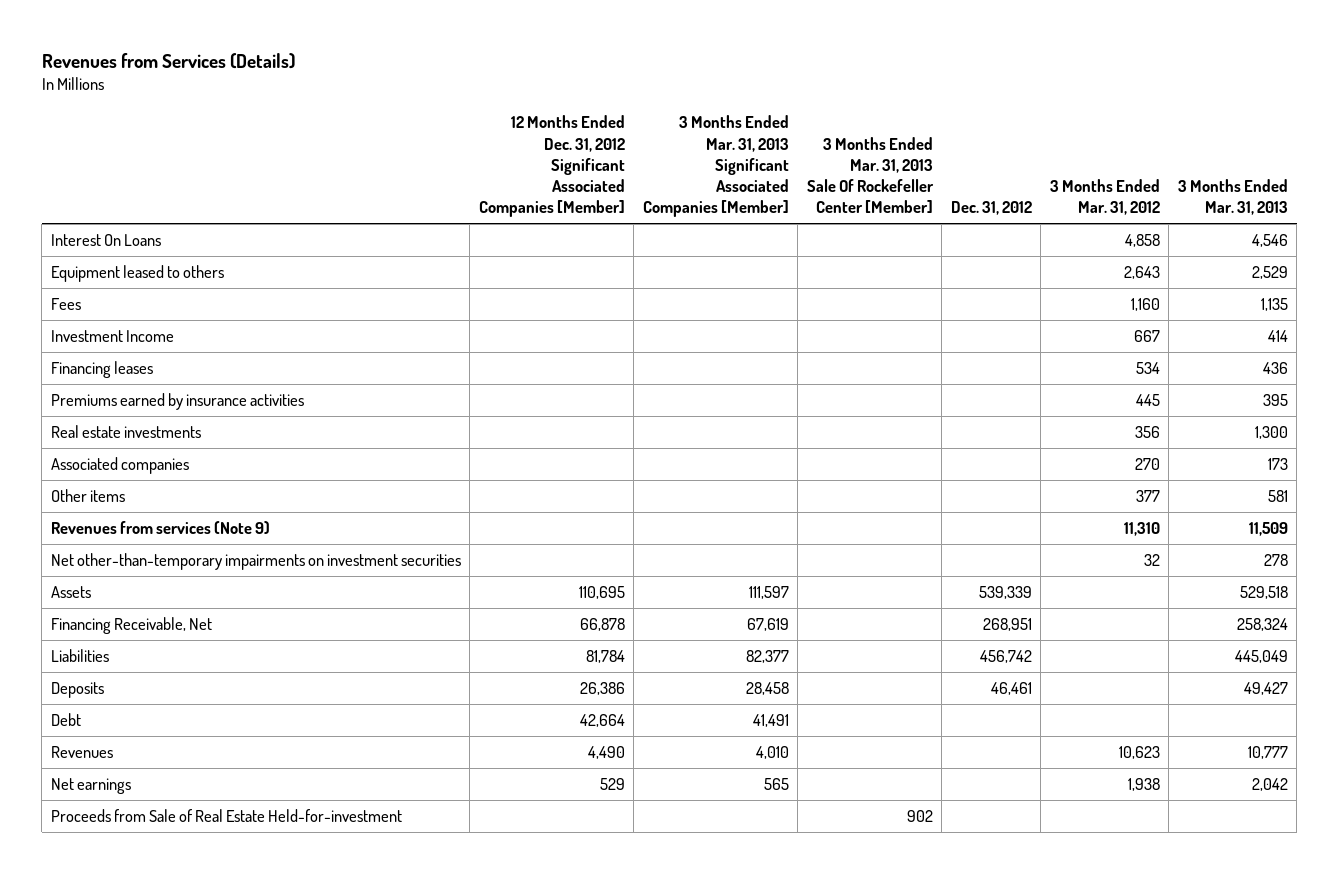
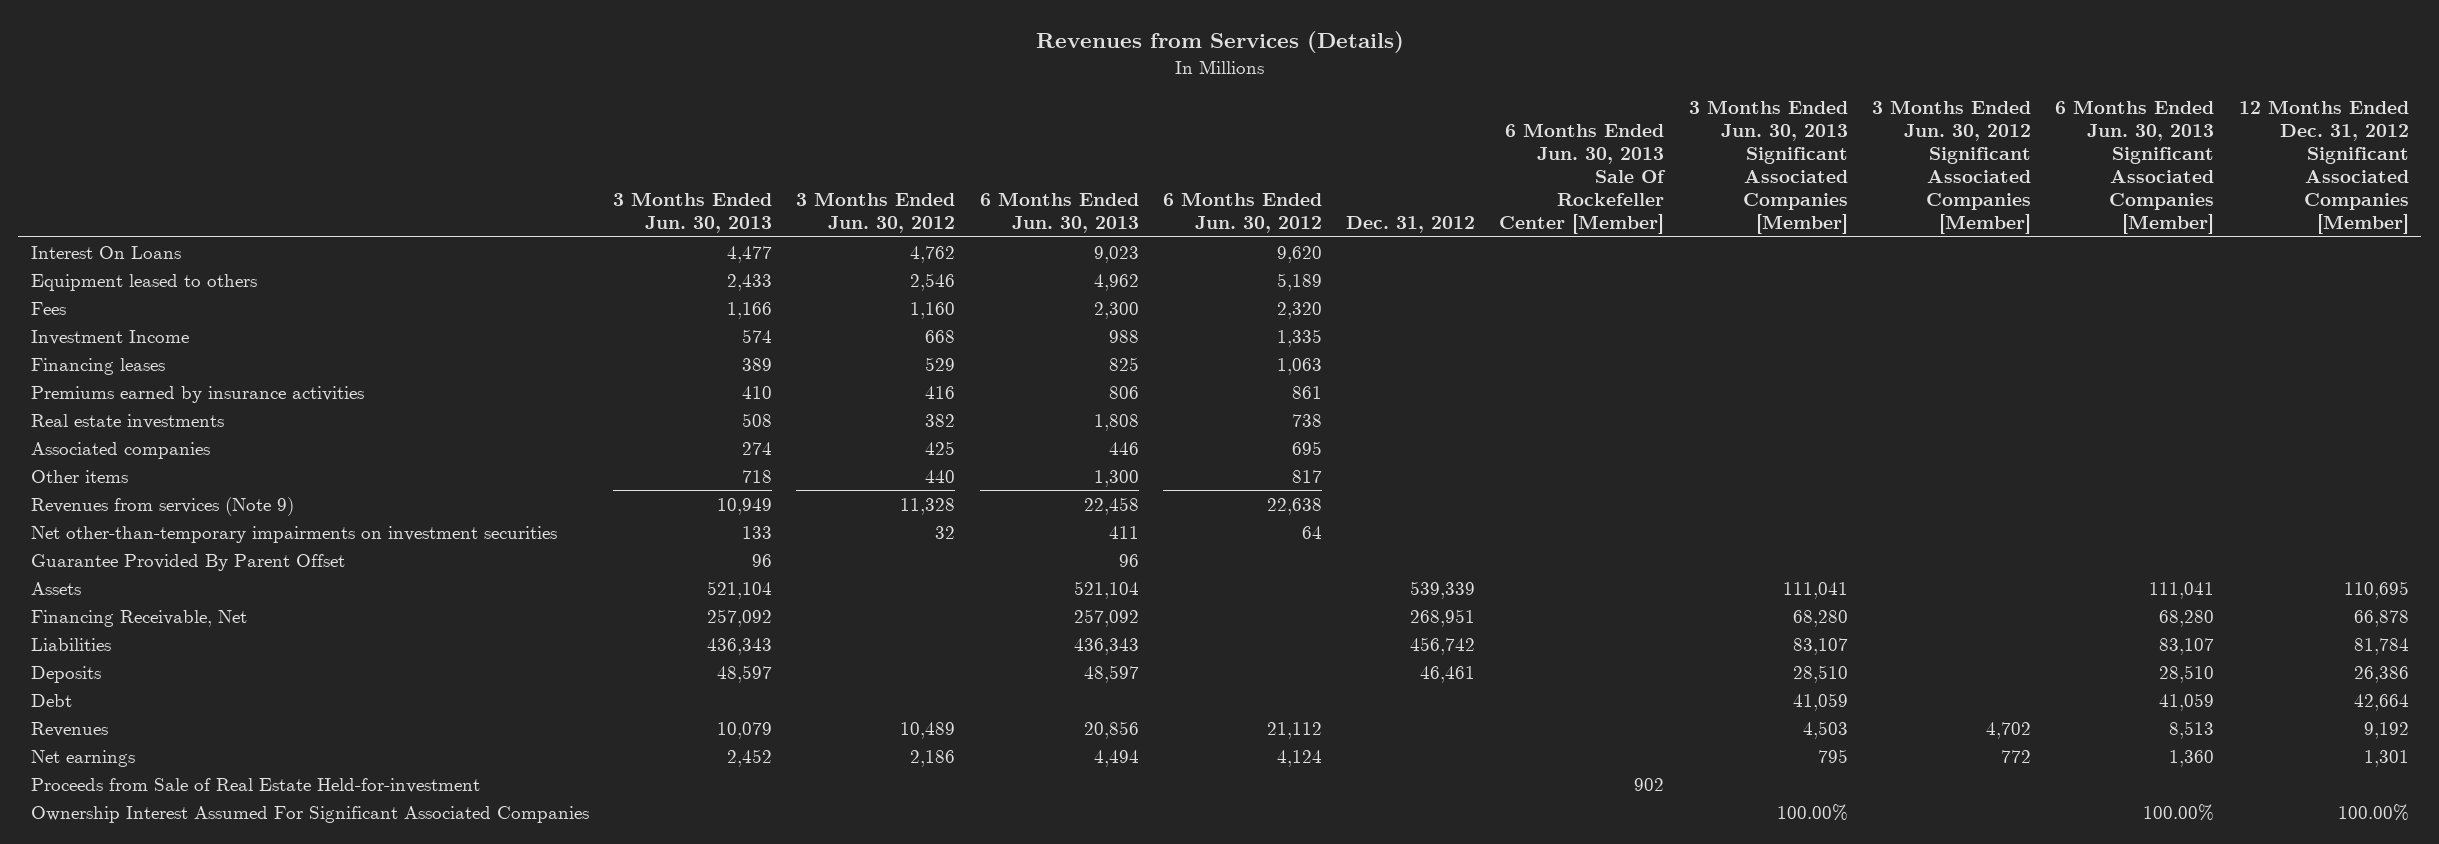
- | 12 Months Ended Dec. 31, 2012 Significant Associated Companies [Member] | 3 Months Ended Mar. 31, 2013 Significant Associated Companies [Member] | 3 Months Ended Mar. 31, 2013 Sale Of Rockefeller Center [Member] | Dec. 31, 2012 | 3 Months Ended Mar. 31, 2012 | 3 Months Ended Mar. 31, 2013
+ | 3 Months Ended Jun. 30, 2013 | 3 Months Ended Jun. 30, 2012 | 6 Months Ended Jun. 30, 2013 | 6 Months Ended Jun. 30, 2012 | Dec. 31, 2012 | 6 Months Ended Jun. 30, 2013 Sale Of Rockefeller Center [Member] | 3 Months Ended Jun. 30, 2013 Significant Associated Companies [Member] | 3 Months Ended Jun. 30, 2012 Significant Associated Companies [Member] | 6 Months Ended Jun. 30, 2013 Significant Associated Companies [Member] | 12 Months Ended Dec. 31, 2012 Significant Associated Companies [Member]
+ Guarantee Provided By Parent Offset | 96 | | 96 | | | | | | |
- Revenues | 4,490 | 4,010 | | | 10,623 | 10,777
- Net earnings | 529 | 565 | | | 1,938 | 2,042
+ Revenues | 10,079 | 10,489 | 20,856 | 21,112 | | | 4,503 | 4,702 | 8,513 | 9,192
+ Net earnings | 2,452 | 2,186 | 4,494 | 4,124 | | | 795 | 772 | 1,360 | 1,301
+ Ownership Interest Assumed For Significant Associated Companies | | | | | | | 100.00% | | 100.00% | 100.00%

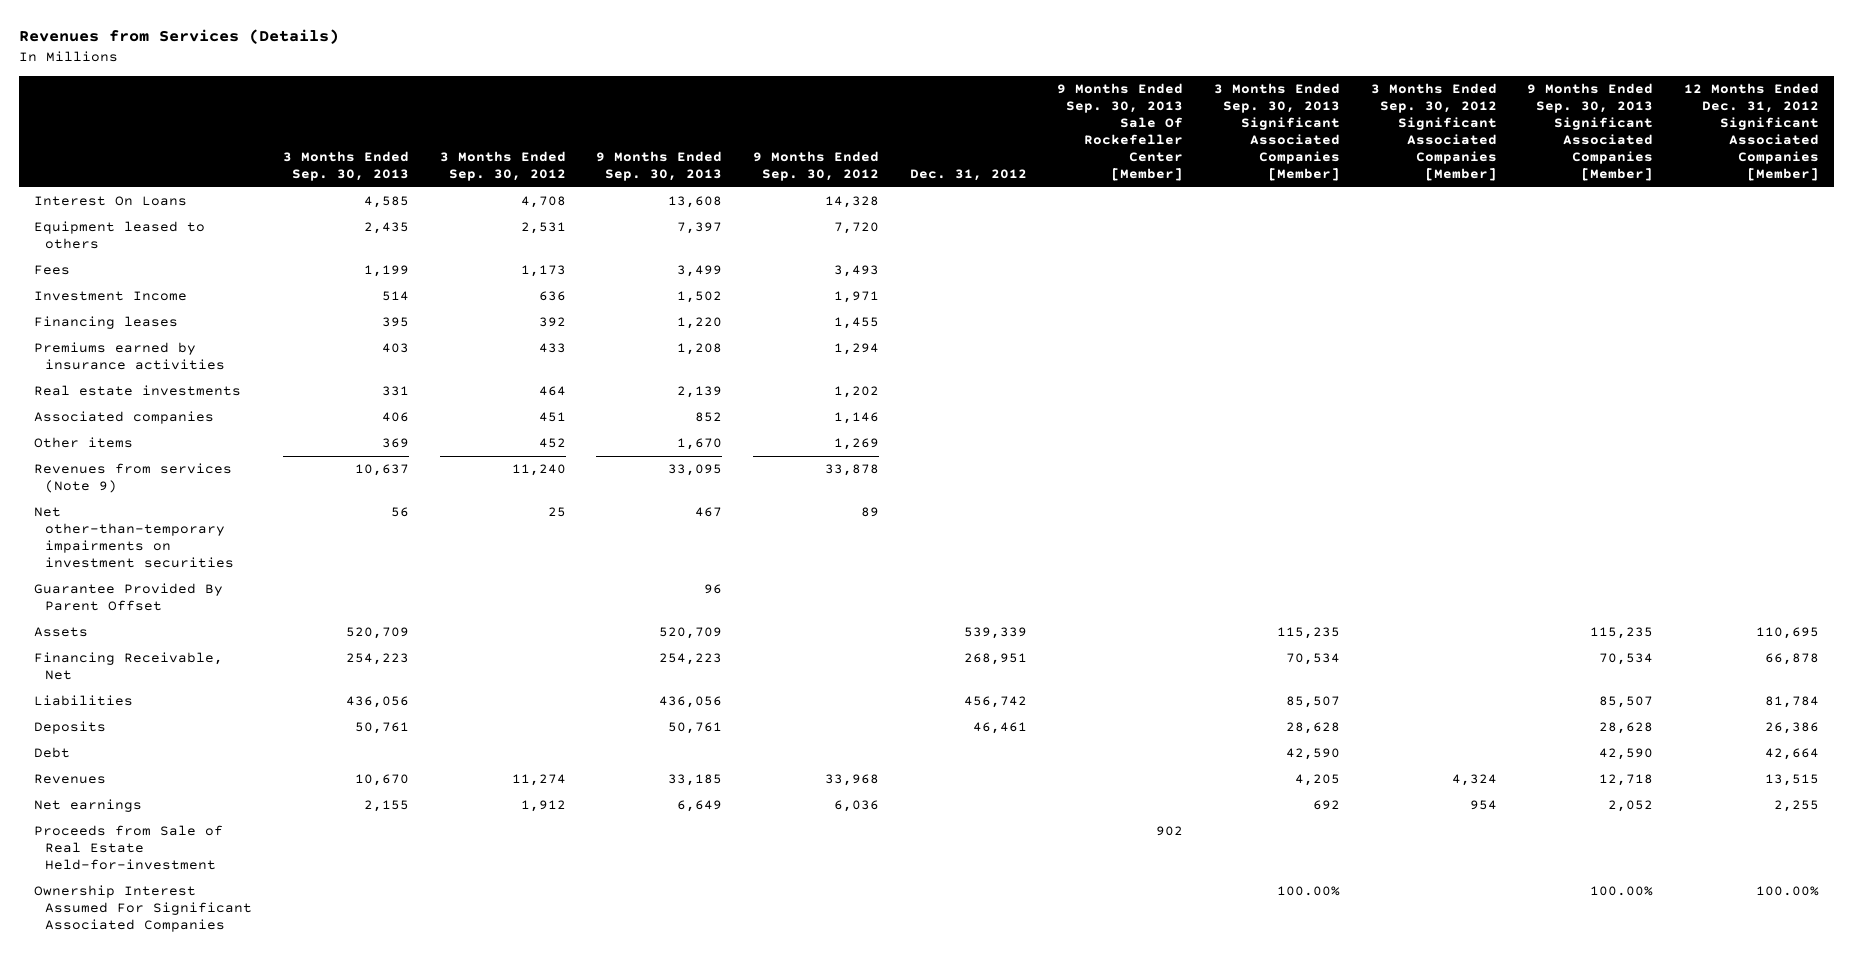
- | 3 Months Ended Jun. 30, 2013 | 3 Months Ended Jun. 30, 2012 | 6 Months Ended Jun. 30, 2013 | 6 Months Ended Jun. 30, 2012 | Dec. 31, 2012 | 6 Months Ended Jun. 30, 2013 Sale Of Rockefeller Center [Member] | 3 Months Ended Jun. 30, 2013 Significant Associated Companies [Member] | 3 Months Ended Jun. 30, 2012 Significant Associated Companies [Member] | 6 Months Ended Jun. 30, 2013 Significant Associated Companies [Member] | 12 Months Ended Dec. 31, 2012 Significant Associated Companies [Member]
+ | 3 Months Ended Sep. 30, 2013 | 3 Months Ended Sep. 30, 2012 | 9 Months Ended Sep. 30, 2013 | 9 Months Ended Sep. 30, 2012 | Dec. 31, 2012 | 9 Months Ended Sep. 30, 2013 Sale Of Rockefeller Center [Member] | 3 Months Ended Sep. 30, 2013 Significant Associated Companies [Member] | 3 Months Ended Sep. 30, 2012 Significant Associated Companies [Member] | 9 Months Ended Sep. 30, 2013 Significant Associated Companies [Member] | 12 Months Ended Dec. 31, 2012 Significant Associated Companies [Member]
- Revenues | 10,079 | 10,489 | 20,856 | 21,112 | | | 4,503 | 4,702 | 8,513 | 9,192
- Net earnings | 2,452 | 2,186 | 4,494 | 4,124 | | | 795 | 772 | 1,360 | 1,301
+ Revenues | 10,670 | 11,274 | 33,185 | 33,968 | | | 4,205 | 4,324 | 12,718 | 13,515
+ Net earnings | 2,155 | 1,912 | 6,649 | 6,036 | | | 692 | 954 | 2,052 | 2,255

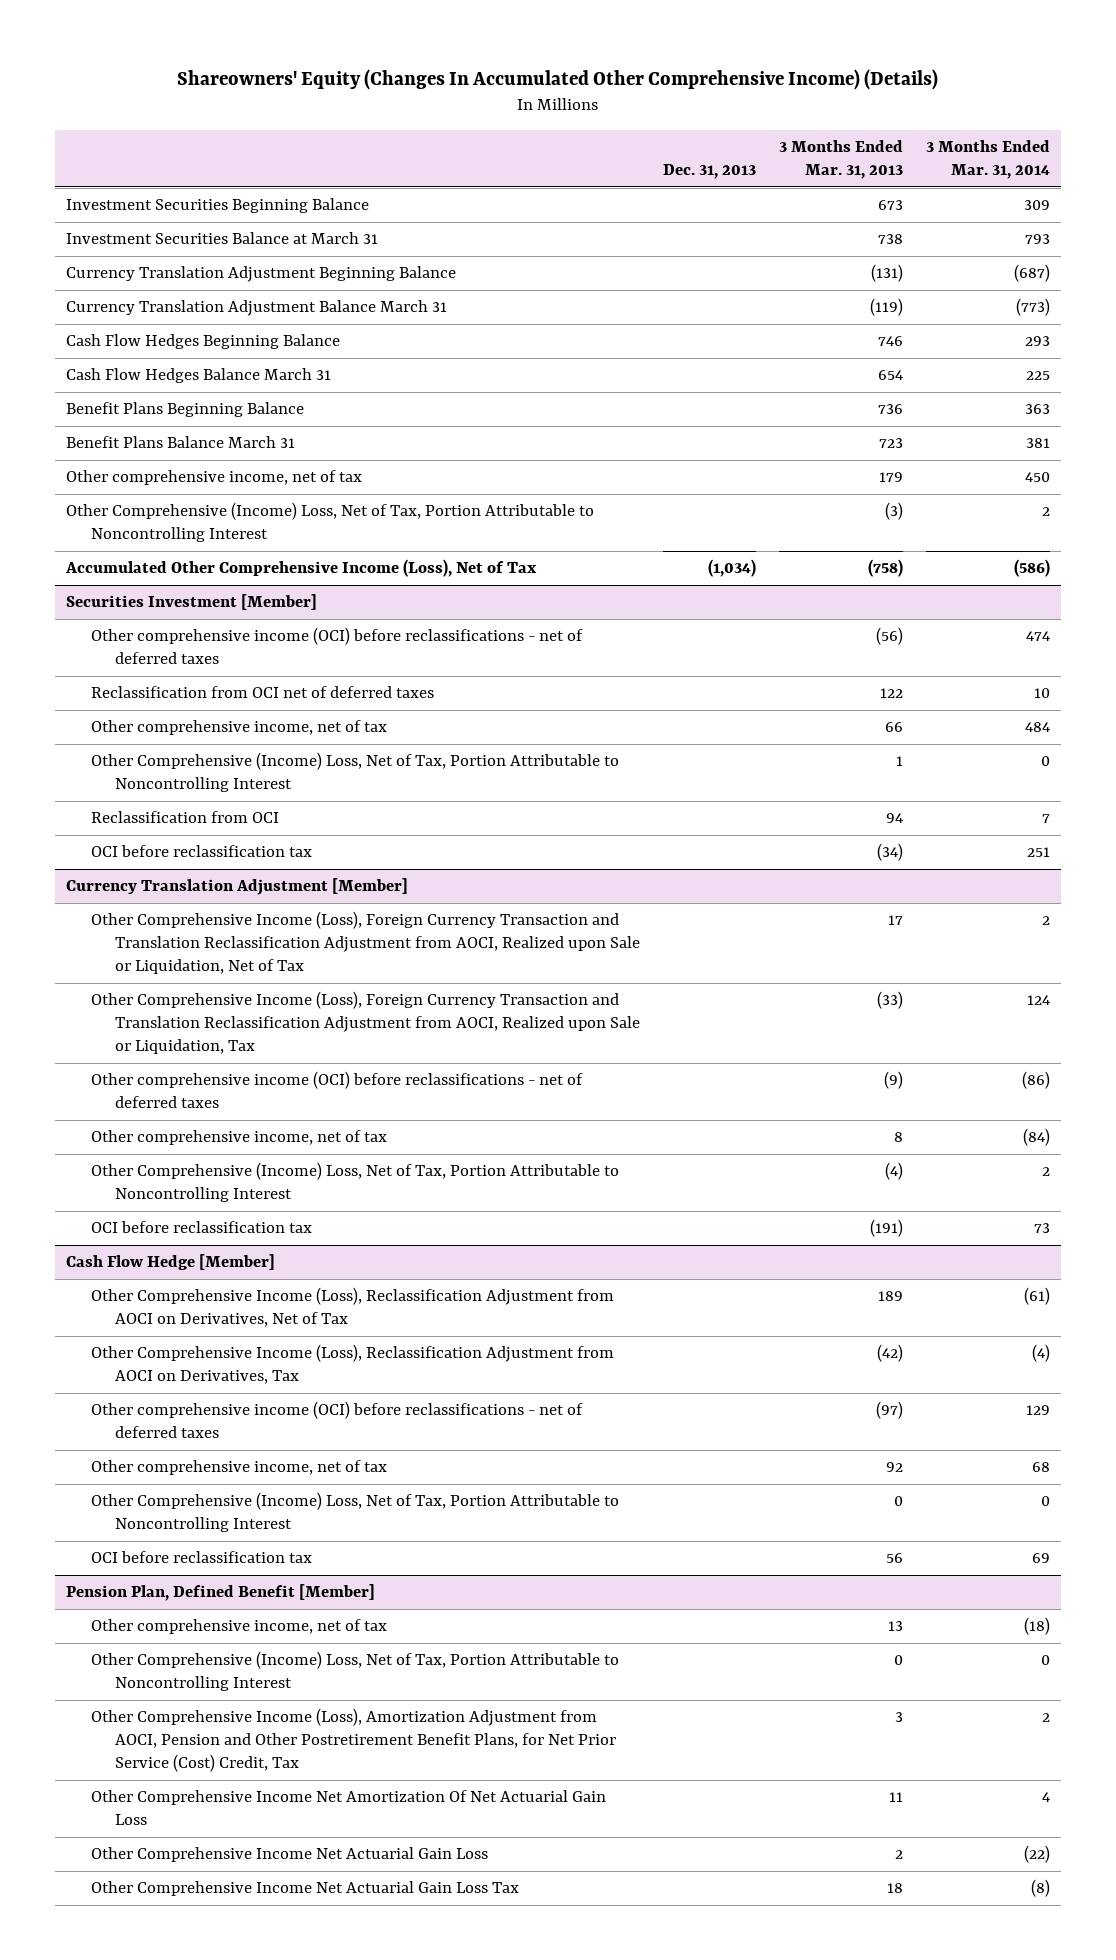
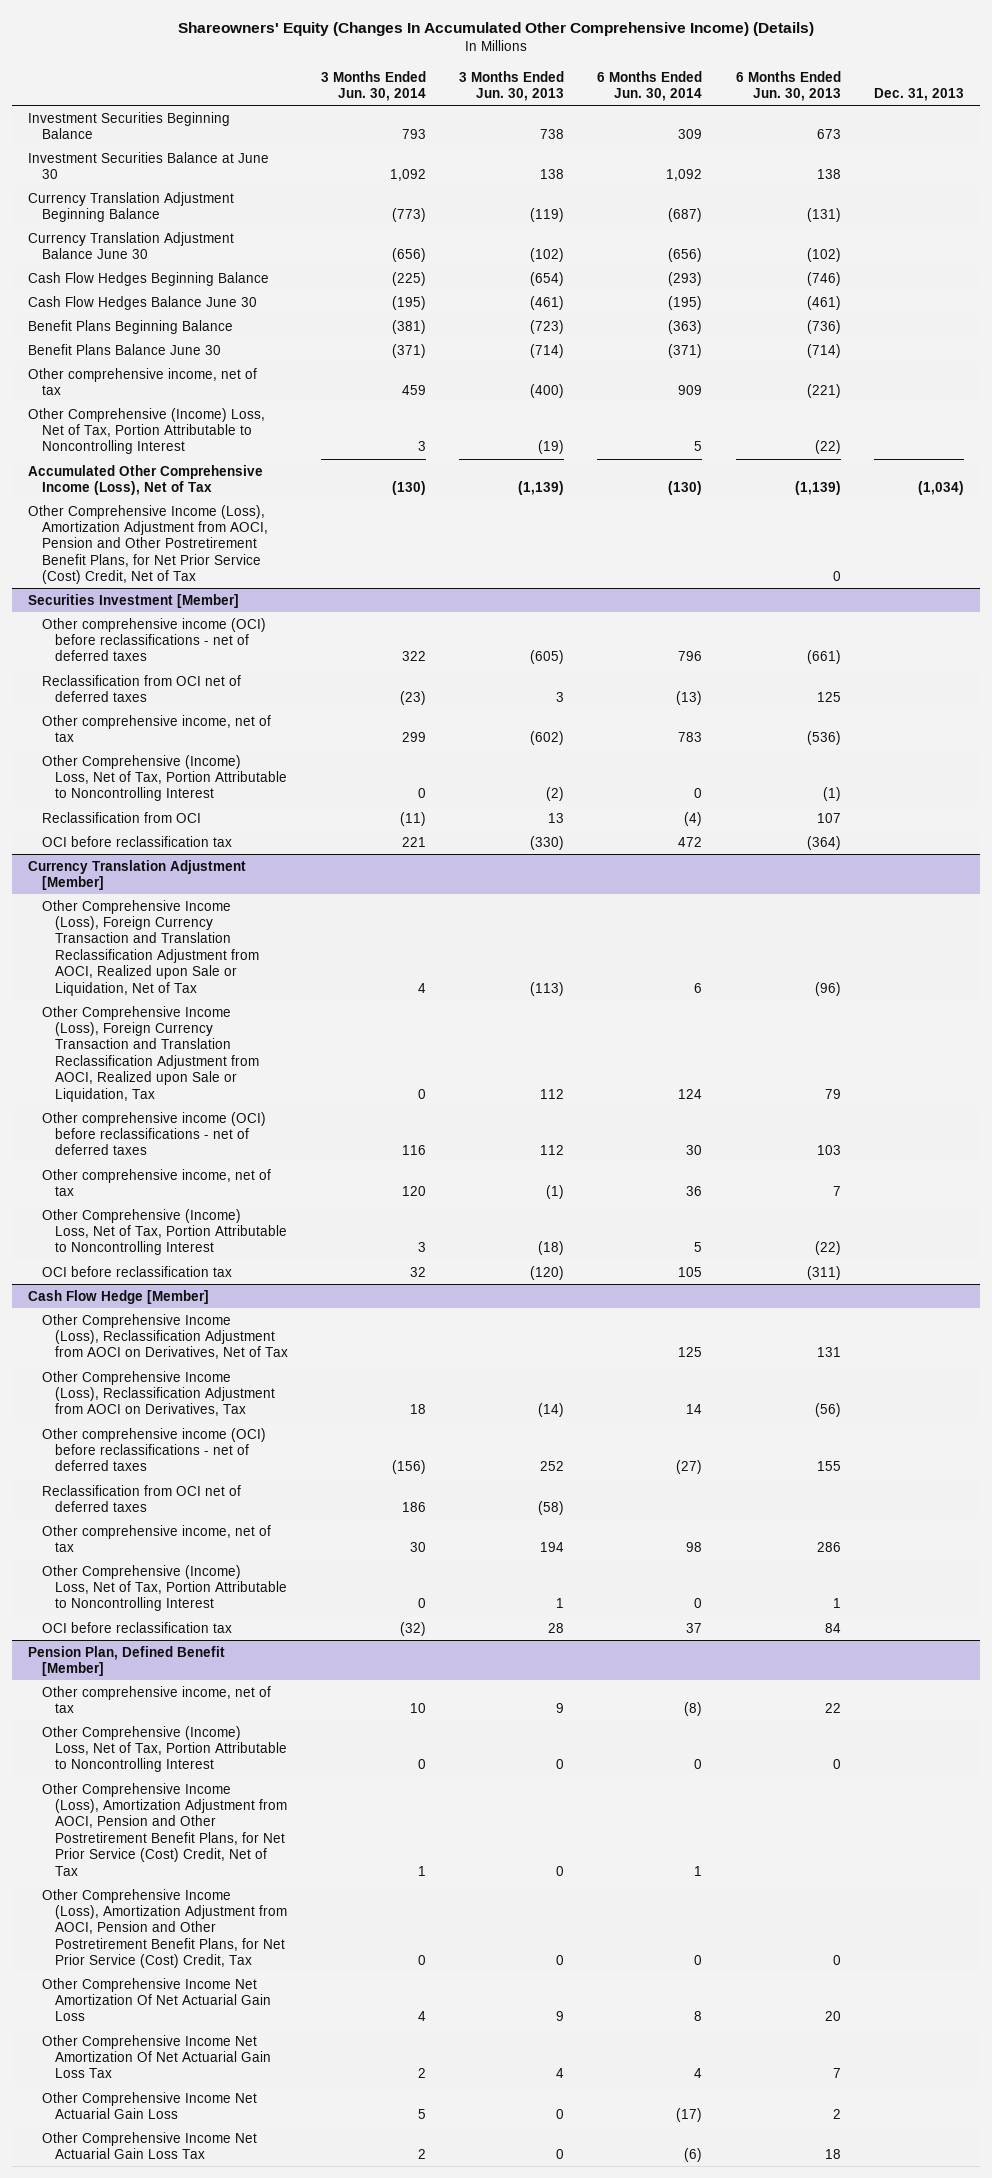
- | Dec. 31, 2013 | 3 Months Ended Mar. 31, 2013 | 3 Months Ended Mar. 31, 2014
+ | 3 Months Ended Jun. 30, 2014 | 3 Months Ended Jun. 30, 2013 | 6 Months Ended Jun. 30, 2014 | 6 Months Ended Jun. 30, 2013 | Dec. 31, 2013
- Investment Securities Balance at March 31 | | 738 | 793
+ Investment Securities Balance at June 30 | 1,092 | 138 | 1,092 | 138 |
- Currency Translation Adjustment Balance March 31 | | (119) | (773)
+ Currency Translation Adjustment Balance June 30 | (656) | (102) | (656) | (102) |
- Cash Flow Hedges Balance March 31 | | 654 | 225
+ Cash Flow Hedges Balance June 30 | (195) | (461) | (195) | (461) |
- Benefit Plans Balance March 31 | | 723 | 381
+ Benefit Plans Balance June 30 | (371) | (714) | (371) | (714) |
+ Other Comprehensive Income (Loss), Amortization Adjustment from AOCI, Pension and Other Postretirement Benefit Plans, for Net Prior Service (Cost) Credit, Net of Tax | | | | 0 |
@ Cash Flow Hedge [Member]
+ Reclassification from OCI net of deferred taxes | 186 | (58) | | |
@ Pension Plan, Defined Benefit [Member]
+ Other Comprehensive Income (Loss), Amortization Adjustment from AOCI, Pension and Other Postretirement Benefit Plans, for Net Prior Service (Cost) Credit, Net of Tax | 1 | 0 | 1 | |
+ Other Comprehensive Income Net Amortization Of Net Actuarial Gain Loss Tax | 2 | 4 | 4 | 7 |

